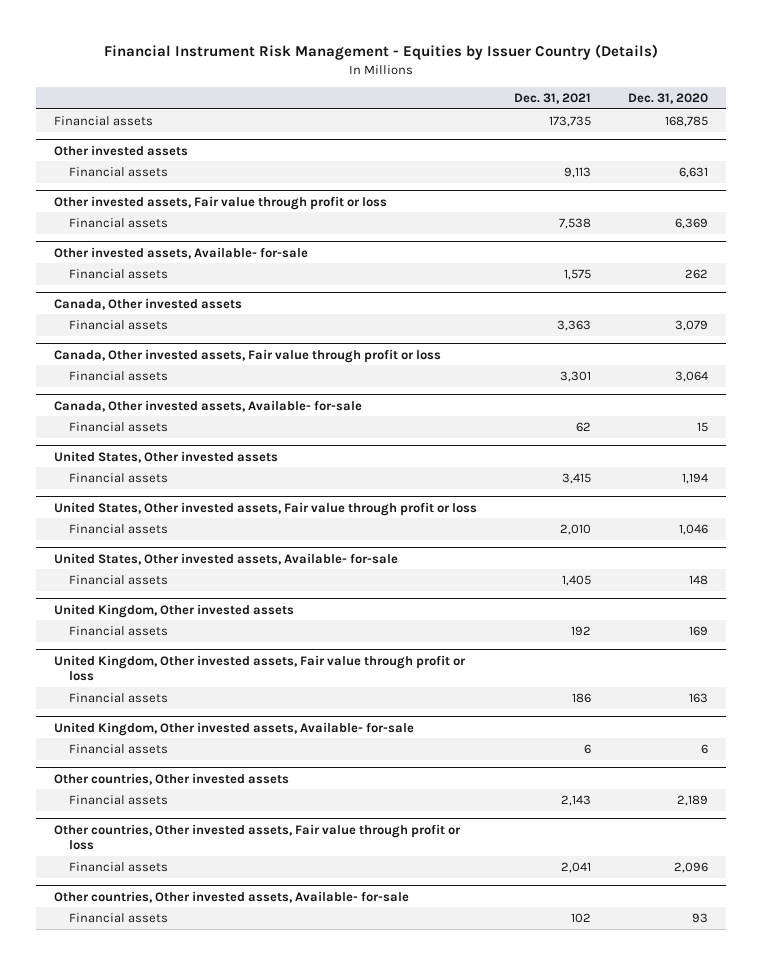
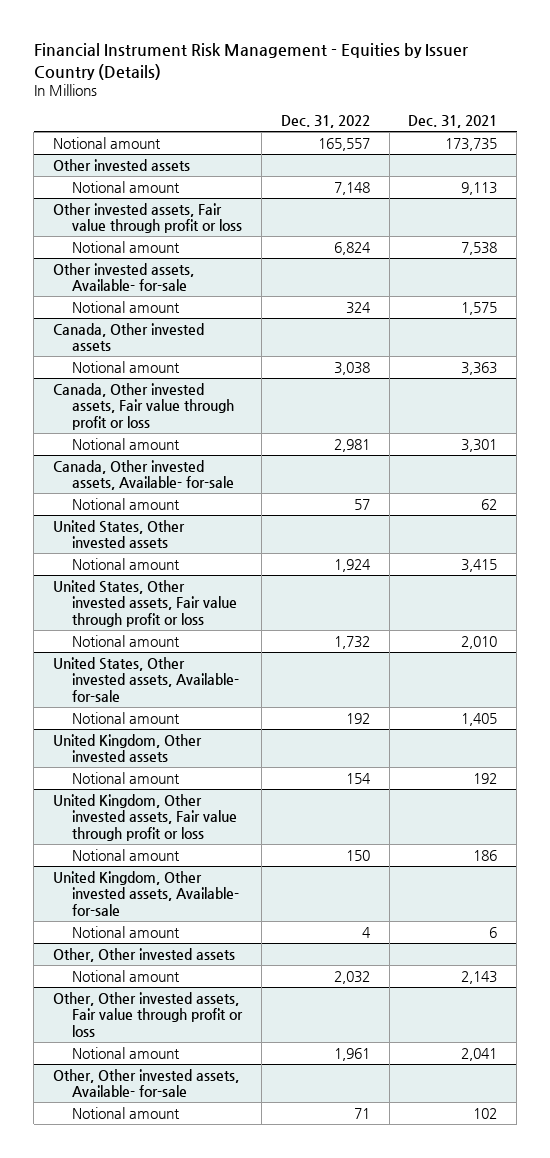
- | Dec. 31, 2021 | Dec. 31, 2020
+ | Dec. 31, 2022 | Dec. 31, 2021
- Financial assets | 173,735 | 168,785
+ Notional amount | 165,557 | 173,735
@ Other invested assets
- Financial assets | 9,113 | 6,631
+ Notional amount | 7,148 | 9,113
@ Other invested assets, Fair value through profit or loss
- Financial assets | 7,538 | 6,369
+ Notional amount | 6,824 | 7,538
@ Other invested assets, Available- for-sale
- Financial assets | 1,575 | 262
+ Notional amount | 324 | 1,575
@ Canada, Other invested assets
- Financial assets | 3,363 | 3,079
+ Notional amount | 3,038 | 3,363
@ Canada, Other invested assets, Fair value through profit or loss
- Financial assets | 3,301 | 3,064
+ Notional amount | 2,981 | 3,301
@ Canada, Other invested assets, Available- for-sale
- Financial assets | 62 | 15
+ Notional amount | 57 | 62
@ United States, Other invested assets
- Financial assets | 3,415 | 1,194
+ Notional amount | 1,924 | 3,415
@ United States, Other invested assets, Fair value through profit or loss
- Financial assets | 2,010 | 1,046
+ Notional amount | 1,732 | 2,010
@ United States, Other invested assets, Available- for-sale
- Financial assets | 1,405 | 148
+ Notional amount | 192 | 1,405
@ United Kingdom, Other invested assets
- Financial assets | 192 | 169
+ Notional amount | 154 | 192
@ United Kingdom, Other invested assets, Fair value through profit or loss
- Financial assets | 186 | 163
+ Notional amount | 150 | 186
@ United Kingdom, Other invested assets, Available- for-sale
- Financial assets | 6 | 6
- Other countries, Other invested assets
- Financial assets | 2,143 | 2,189
- Other countries, Other invested assets, Fair value through profit or loss
- Financial assets | 2,041 | 2,096
- Other countries, Other invested assets, Available- for-sale
- Financial assets | 102 | 93
@ United Kingdom, Other invested assets, Available- for-sale
+ Notional amount | 4 | 6
+ Other, Other invested assets
+ Notional amount | 2,032 | 2,143
+ Other, Other invested assets, Fair value through profit or loss
+ Notional amount | 1,961 | 2,041
+ Other, Other invested assets, Available- for-sale
+ Notional amount | 71 | 102

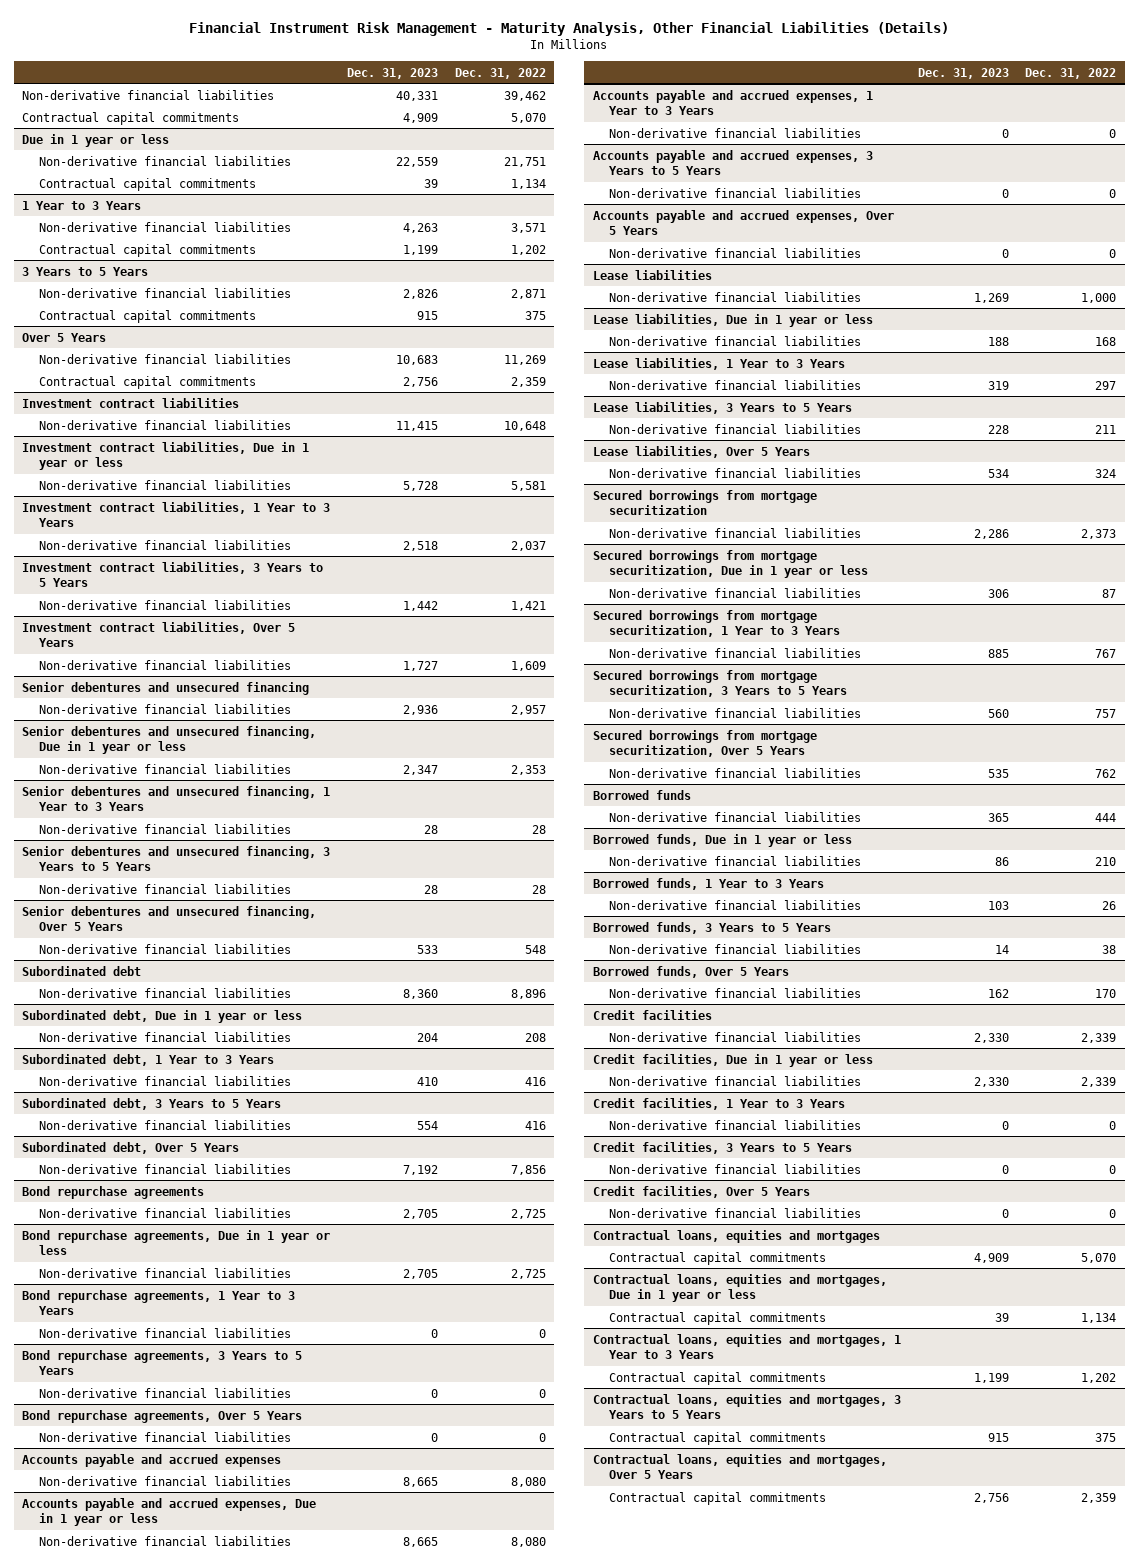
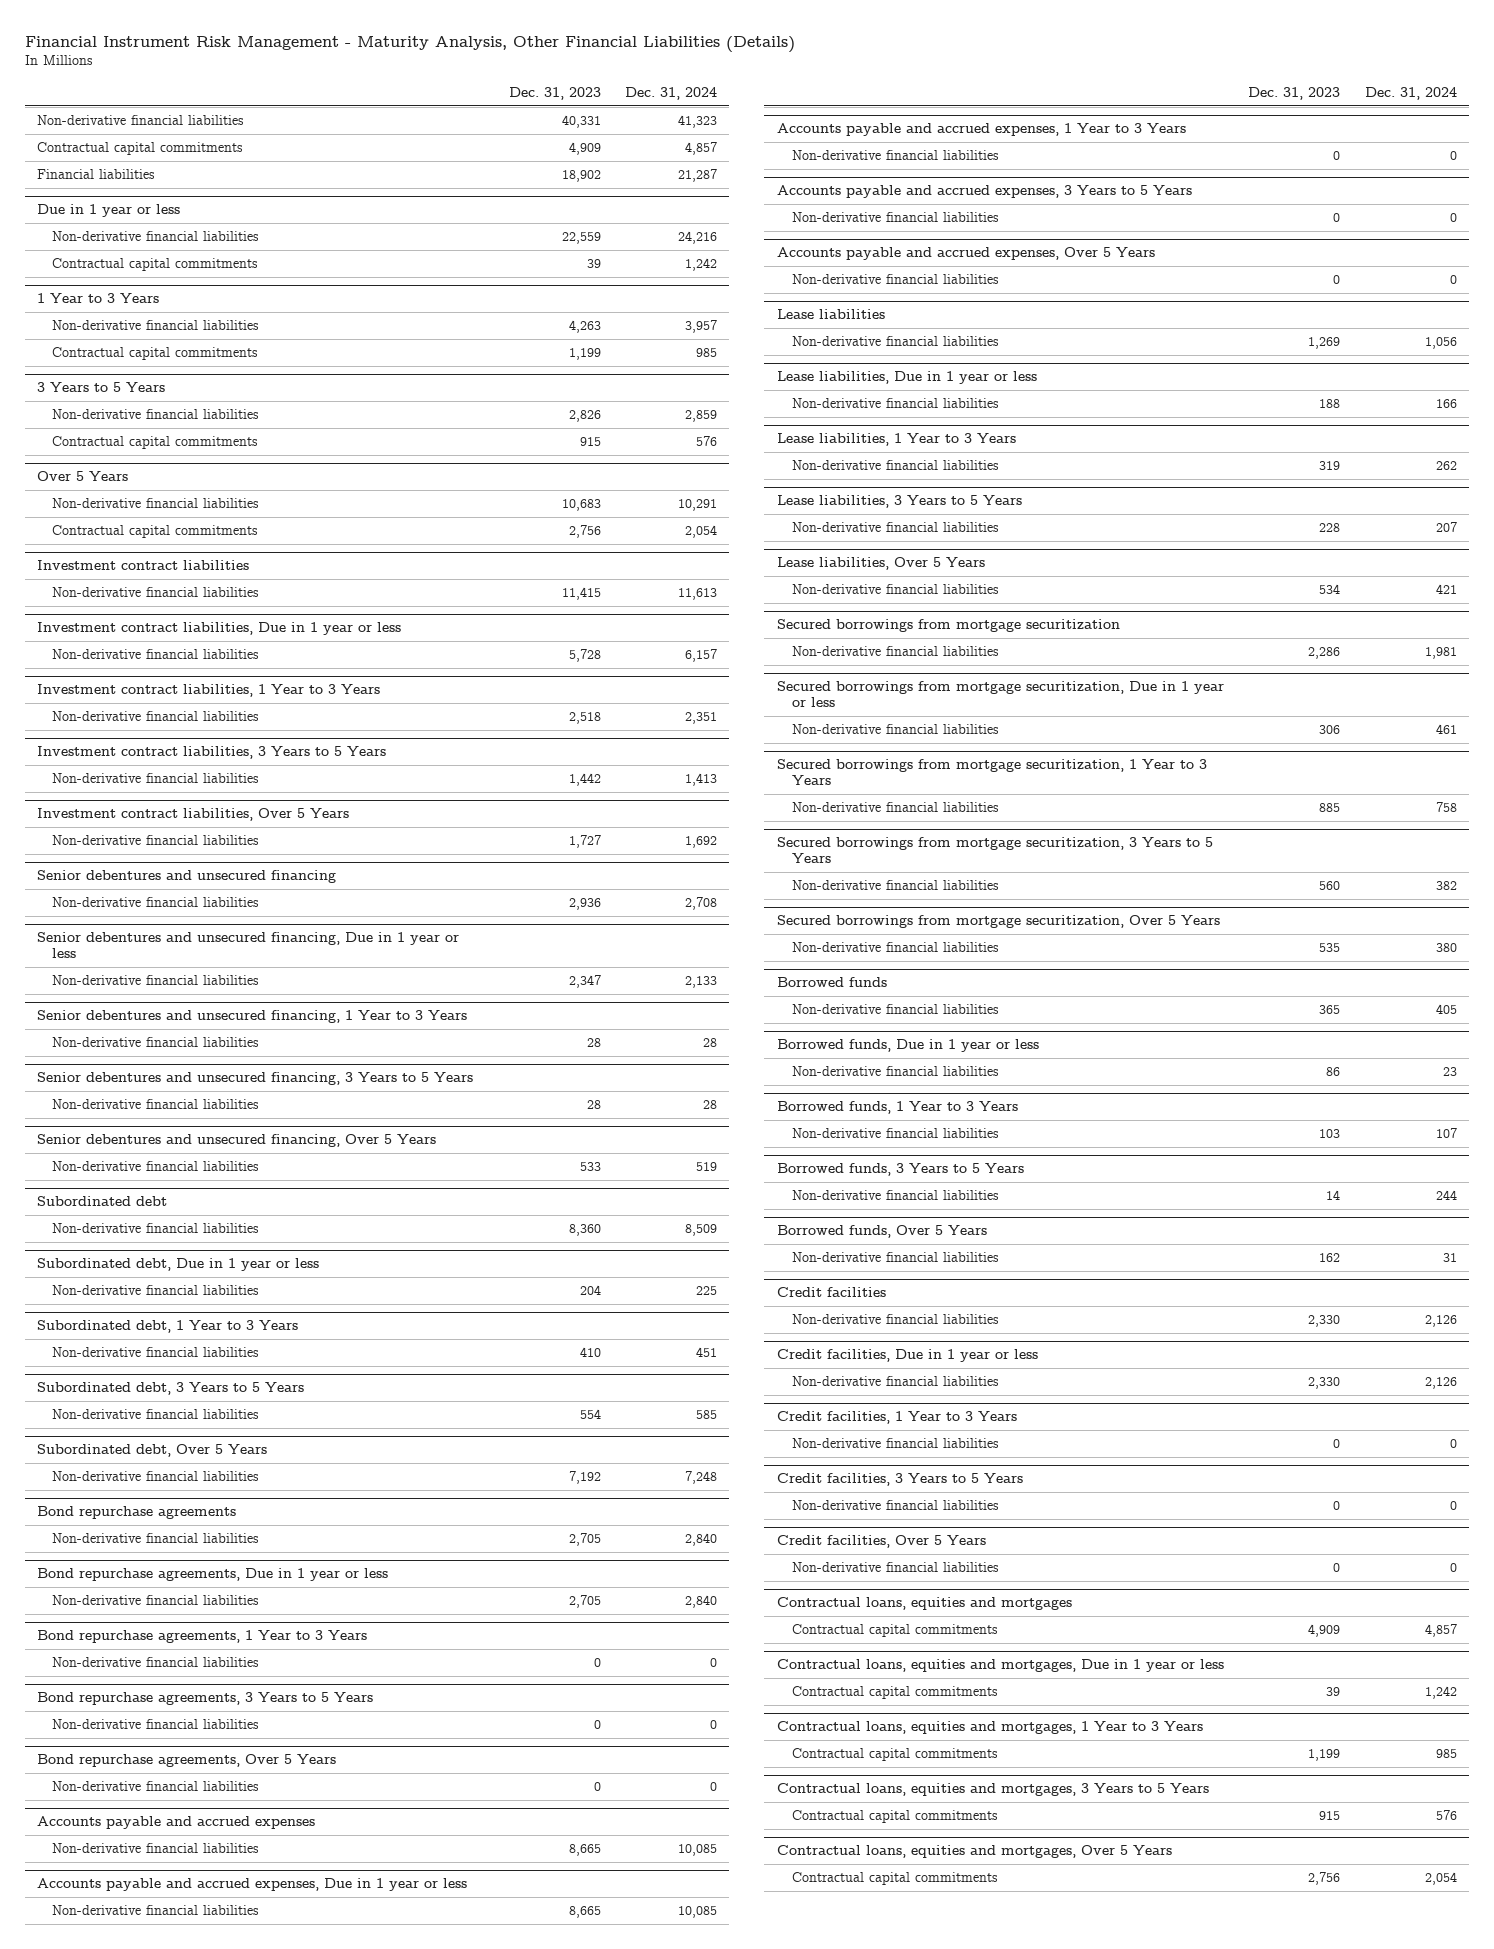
- | Dec. 31, 2023 | Dec. 31, 2022
+ | Dec. 31, 2023 | Dec. 31, 2024
+ Financial liabilities | 18,902 | 21,287

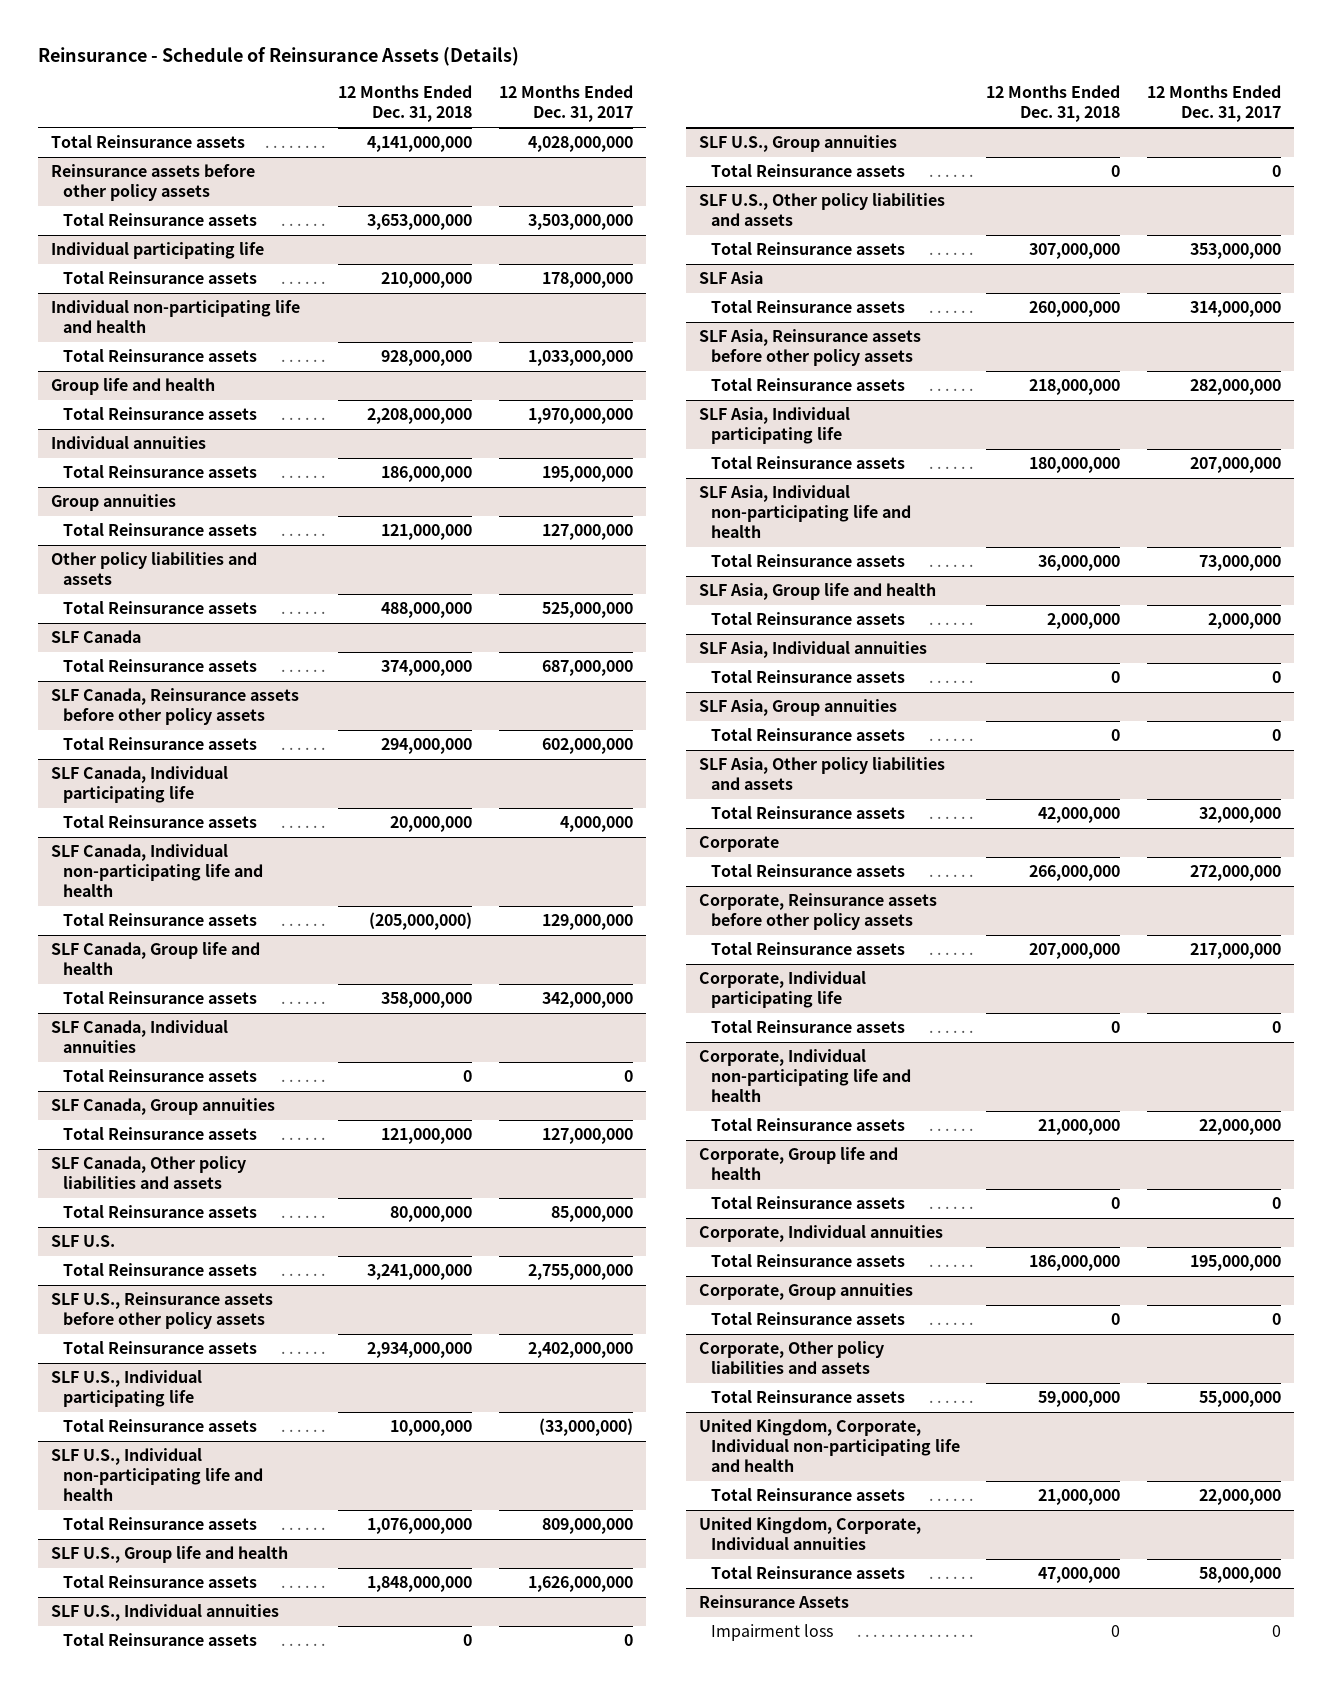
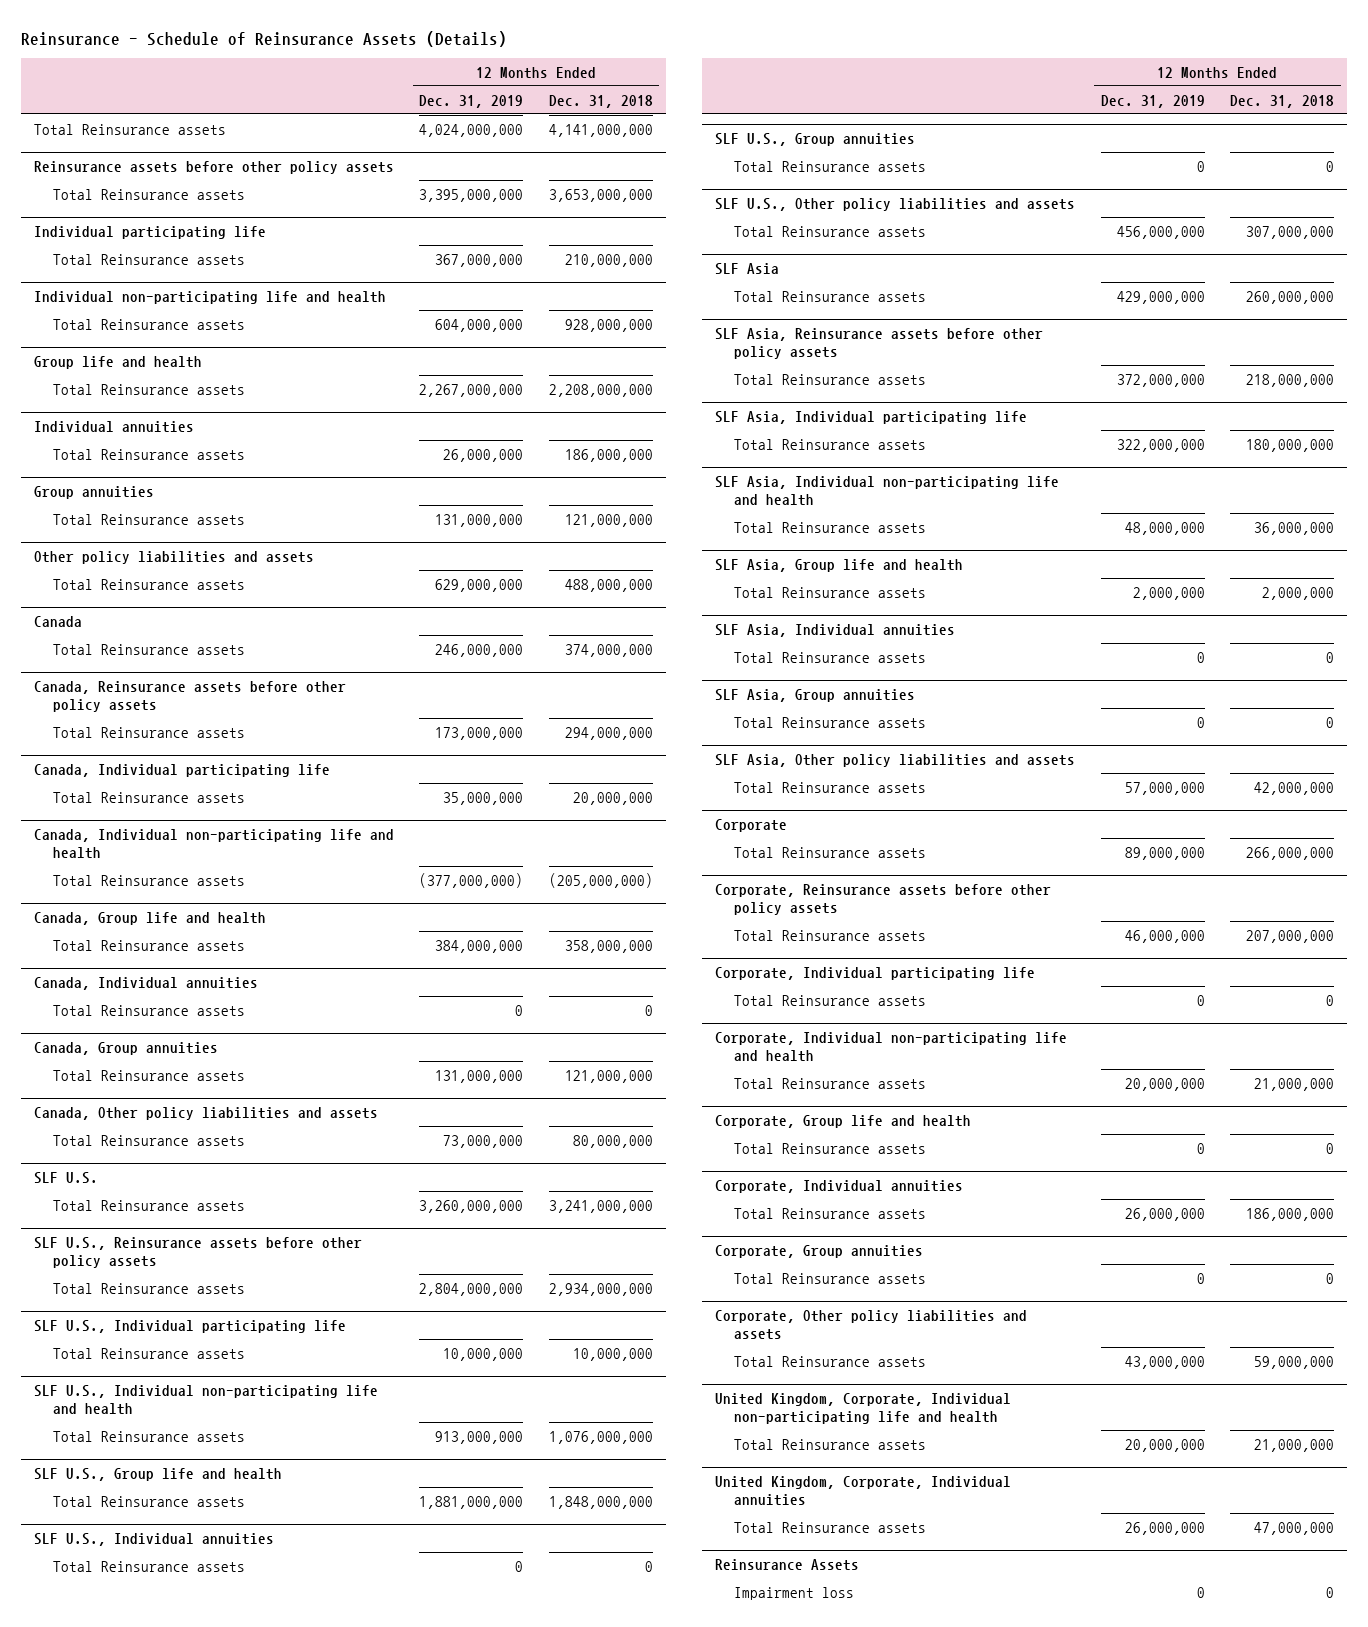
- | 12 Months Ended Dec. 31, 2018 | 12 Months Ended Dec. 31, 2017
+ | 12 Months Ended Dec. 31, 2019 | 12 Months Ended Dec. 31, 2018
- SLF Canada
+ Canada
- SLF Canada, Reinsurance assets before other policy assets
+ Canada, Reinsurance assets before other policy assets
- SLF Canada, Individual participating life
+ Canada, Individual participating life
- SLF Canada, Individual non-participating life and health
+ Canada, Individual non-participating life and health
- SLF Canada, Group life and health
+ Canada, Group life and health
- SLF Canada, Individual annuities
+ Canada, Individual annuities
- SLF Canada, Group annuities
+ Canada, Group annuities
- SLF Canada, Other policy liabilities and assets
+ Canada, Other policy liabilities and assets

